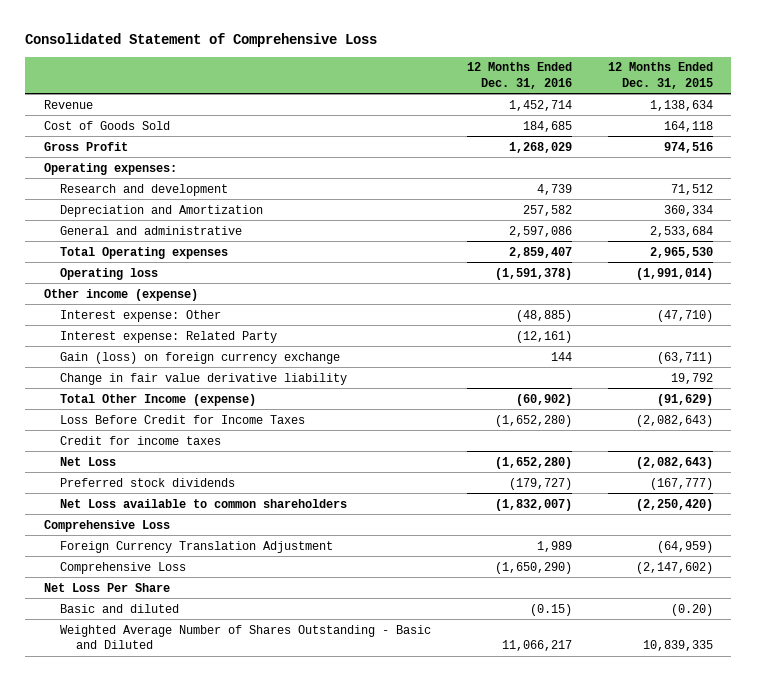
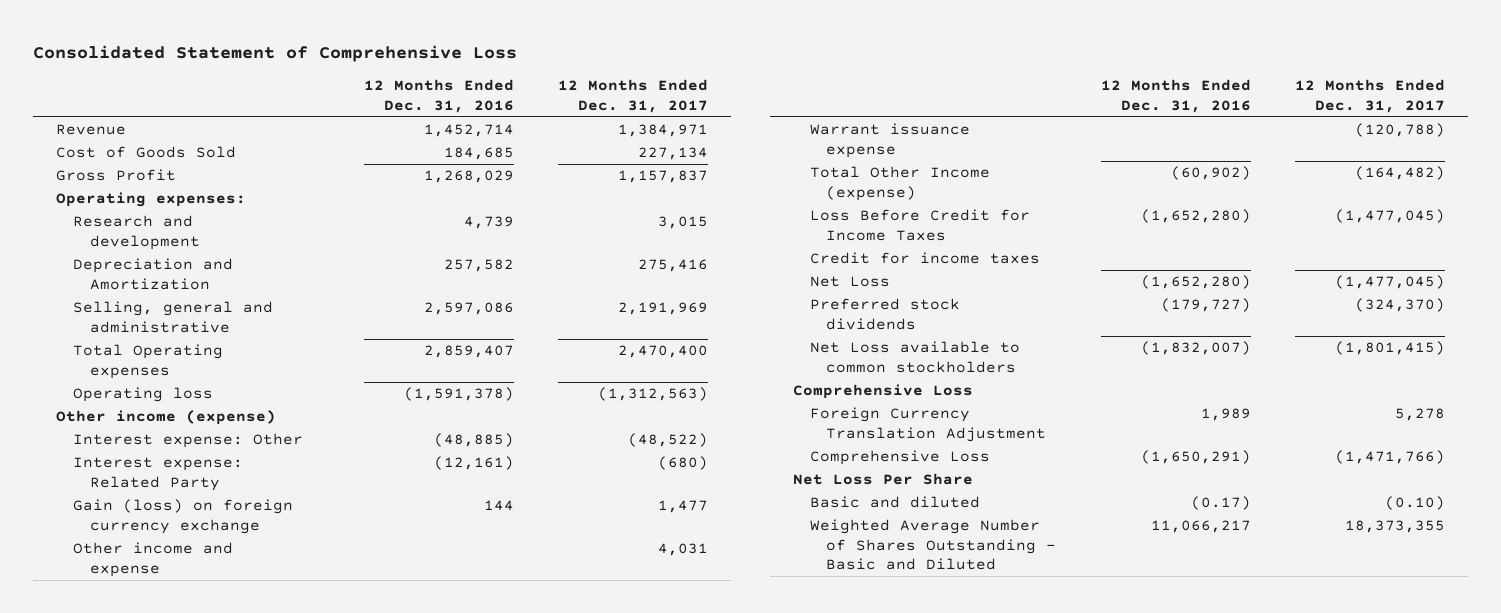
- | 12 Months Ended Dec. 31, 2016 | 12 Months Ended Dec. 31, 2015
+ | 12 Months Ended Dec. 31, 2016 | 12 Months Ended Dec. 31, 2017
- General and administrative | 2,597,086 | 2,533,684
+ Selling, general and administrative | 2,597,086 | 2,191,969
- Change in fair value derivative liability | | 19,792
+ Other income and expense | | 4,031
+ Warrant issuance expense | | (120,788)
- Net Loss available to common shareholders | (1,832,007) | (2,250,420)
+ Net Loss available to common stockholders | (1,832,007) | (1,801,415)
- Comprehensive Loss | (1,650,290) | (2,147,602)
+ Comprehensive Loss | (1,650,291) | (1,471,766)
- Basic and diluted | (0.15) | (0.20)
+ Basic and diluted | (0.17) | (0.10)

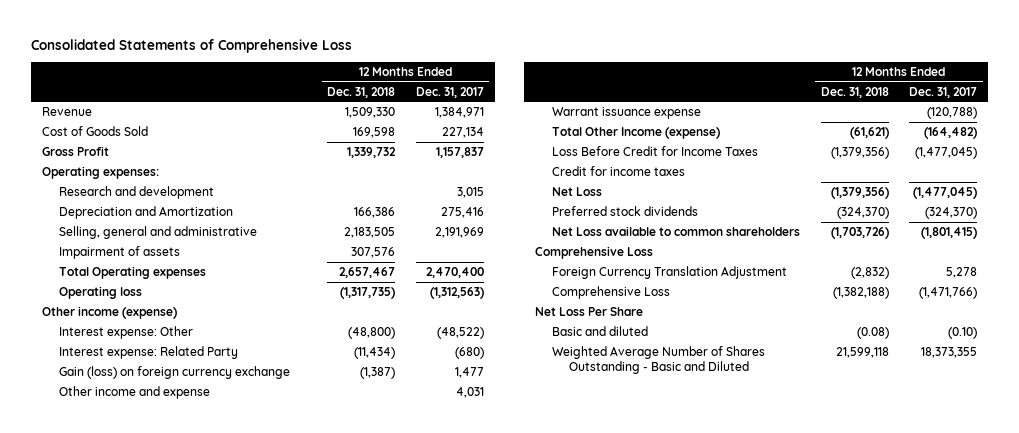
- Consolidated Statement of Comprehensive Loss
+ Consolidated Statements of Comprehensive Loss
- | 12 Months Ended Dec. 31, 2016 | 12 Months Ended Dec. 31, 2017
+ | 12 Months Ended Dec. 31, 2018 | 12 Months Ended Dec. 31, 2017
+ Impairment of assets | 307,576 |
- Net Loss available to common stockholders | (1,832,007) | (1,801,415)
+ Net Loss available to common shareholders | (1,703,726) | (1,801,415)

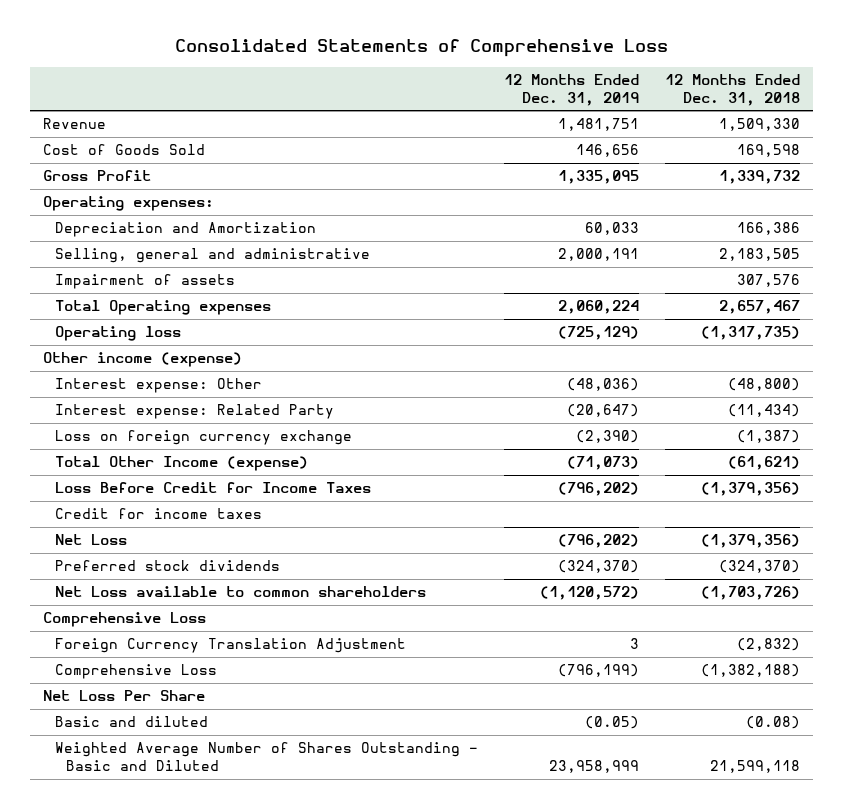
- | 12 Months Ended Dec. 31, 2018 | 12 Months Ended Dec. 31, 2017
+ | 12 Months Ended Dec. 31, 2019 | 12 Months Ended Dec. 31, 2018
- Research and development | | 3,015
- Gain (loss) on foreign currency exchange | (1,387) | 1,477
- Other income and expense | | 4,031
- Warrant issuance expense | | (120,788)
+ Loss on foreign currency exchange | (2,390) | (1,387)

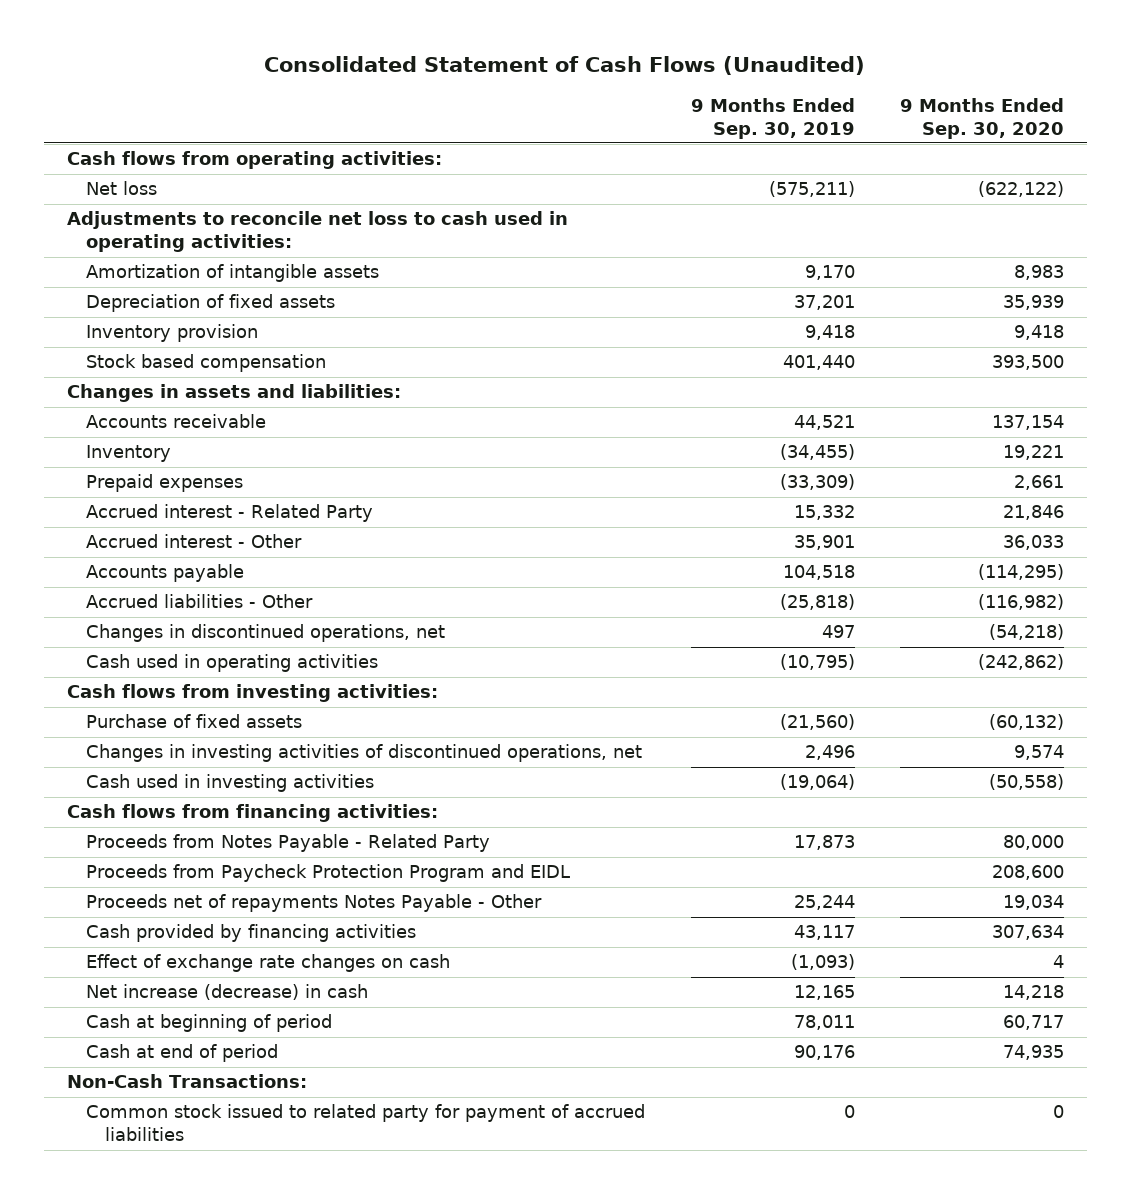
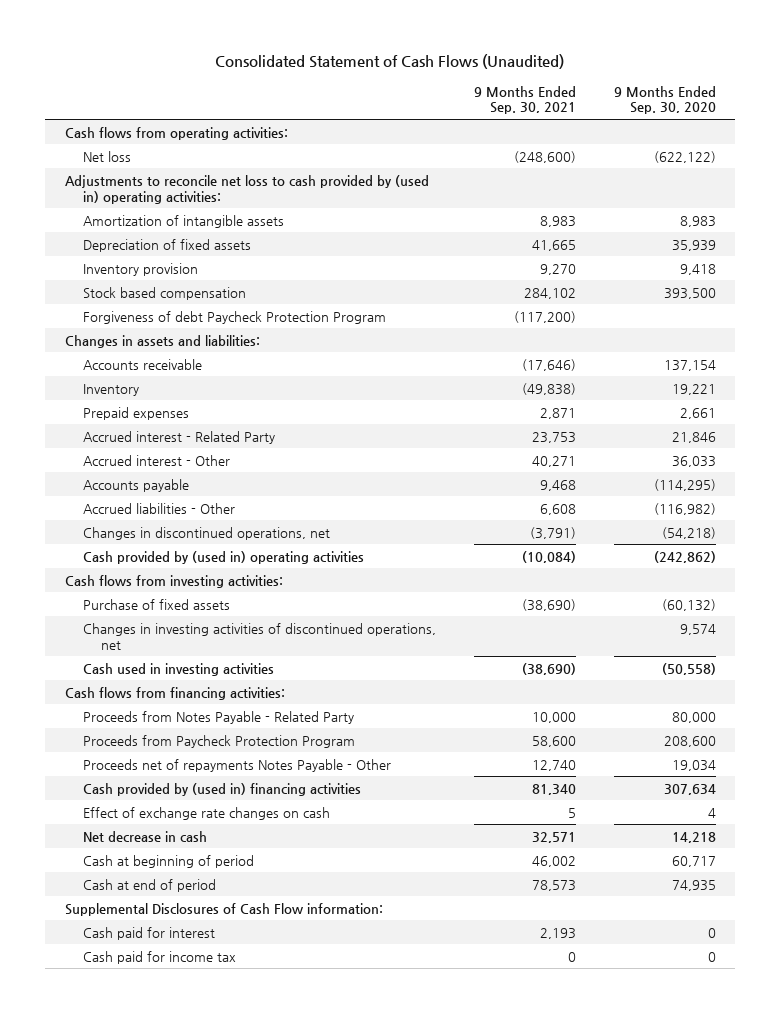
- | 9 Months Ended Sep. 30, 2019 | 9 Months Ended Sep. 30, 2020
+ | 9 Months Ended Sep. 30, 2021 | 9 Months Ended Sep. 30, 2020
- Adjustments to reconcile net loss to cash used in operating activities:
+ Adjustments to reconcile net loss to cash provided by (used in) operating activities:
+ Forgiveness of debt Paycheck Protection Program | (117,200) |
- Cash used in operating activities | (10,795) | (242,862)
+ Cash provided by (used in) operating activities | (10,084) | (242,862)
- Proceeds from Paycheck Protection Program and EIDL | | 208,600
+ Proceeds from Paycheck Protection Program | 58,600 | 208,600
- Cash provided by financing activities | 43,117 | 307,634
+ Cash provided by (used in) financing activities | 81,340 | 307,634
- Net increase (decrease) in cash | 12,165 | 14,218
+ Net decrease in cash | 32,571 | 14,218
- Non-Cash Transactions:
- Common stock issued to related party for payment of accrued liabilities | 0 | 0
+ Supplemental Disclosures of Cash Flow information:
+ Cash paid for interest | 2,193 | 0
+ Cash paid for income tax | 0 | 0

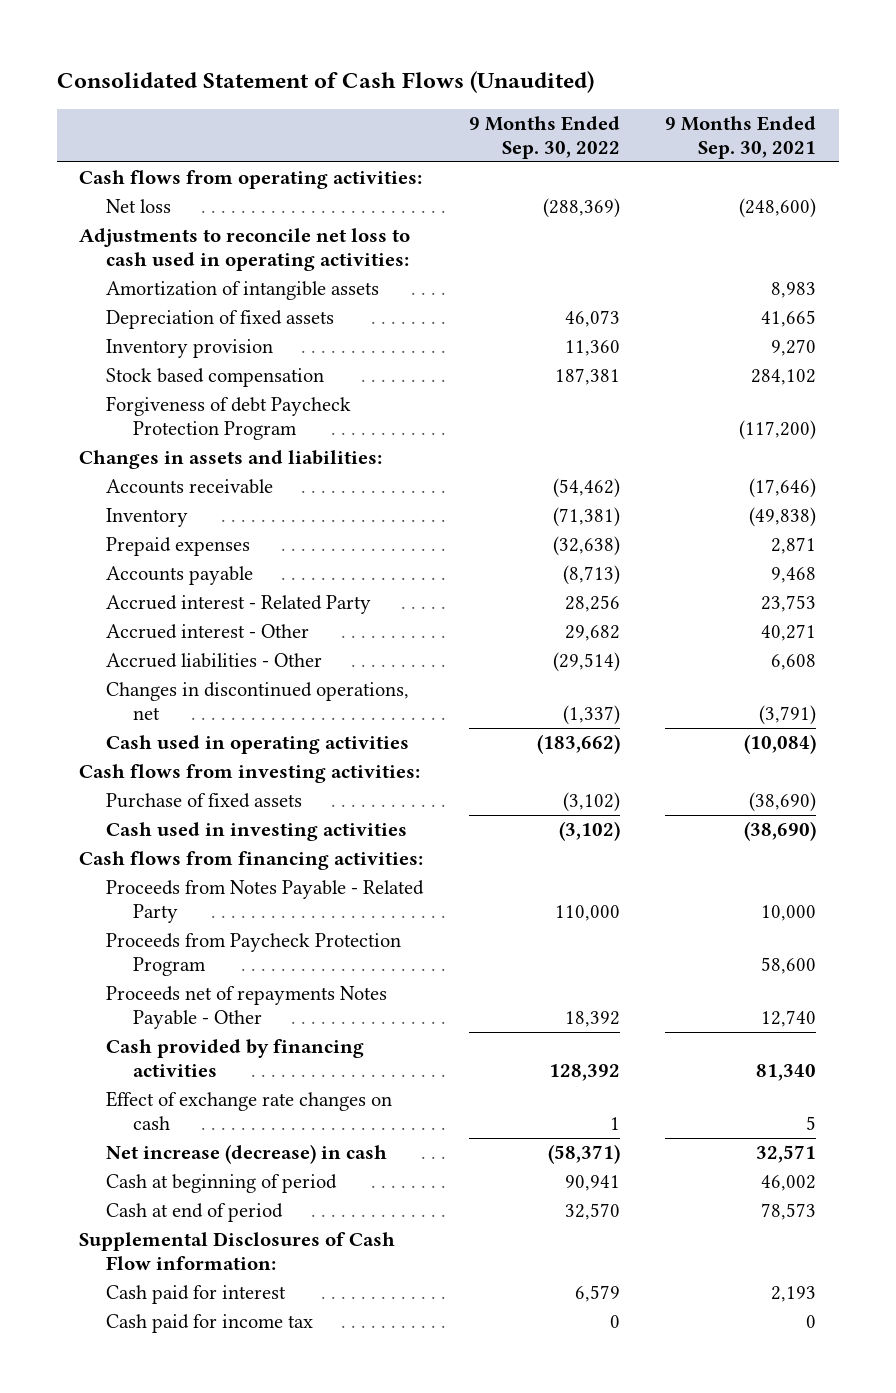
- | 9 Months Ended Sep. 30, 2021 | 9 Months Ended Sep. 30, 2020
+ | 9 Months Ended Sep. 30, 2022 | 9 Months Ended Sep. 30, 2021
- Adjustments to reconcile net loss to cash provided by (used in) operating activities:
+ Adjustments to reconcile net loss to cash used in operating activities:
moved up: Accounts payable | (8,713) | 9,468
- Cash provided by (used in) operating activities | (10,084) | (242,862)
+ Cash used in operating activities | (183,662) | (10,084)
- Changes in investing activities of discontinued operations, net | | 9,574
- Cash provided by (used in) financing activities | 81,340 | 307,634
+ Cash provided by financing activities | 128,392 | 81,340
- Net decrease in cash | 32,571 | 14,218
+ Net increase (decrease) in cash | (58,371) | 32,571

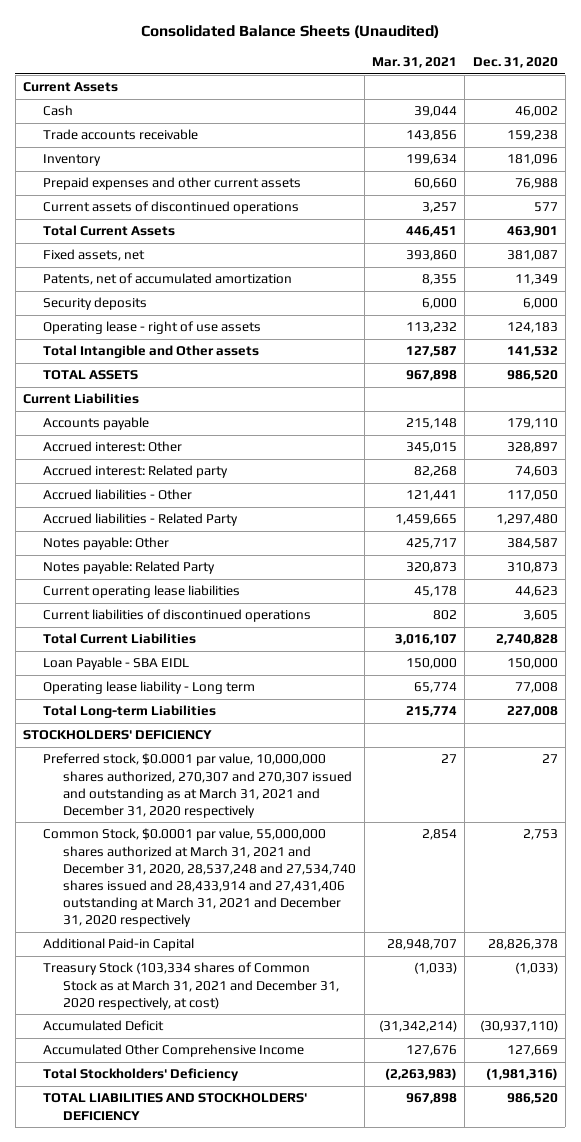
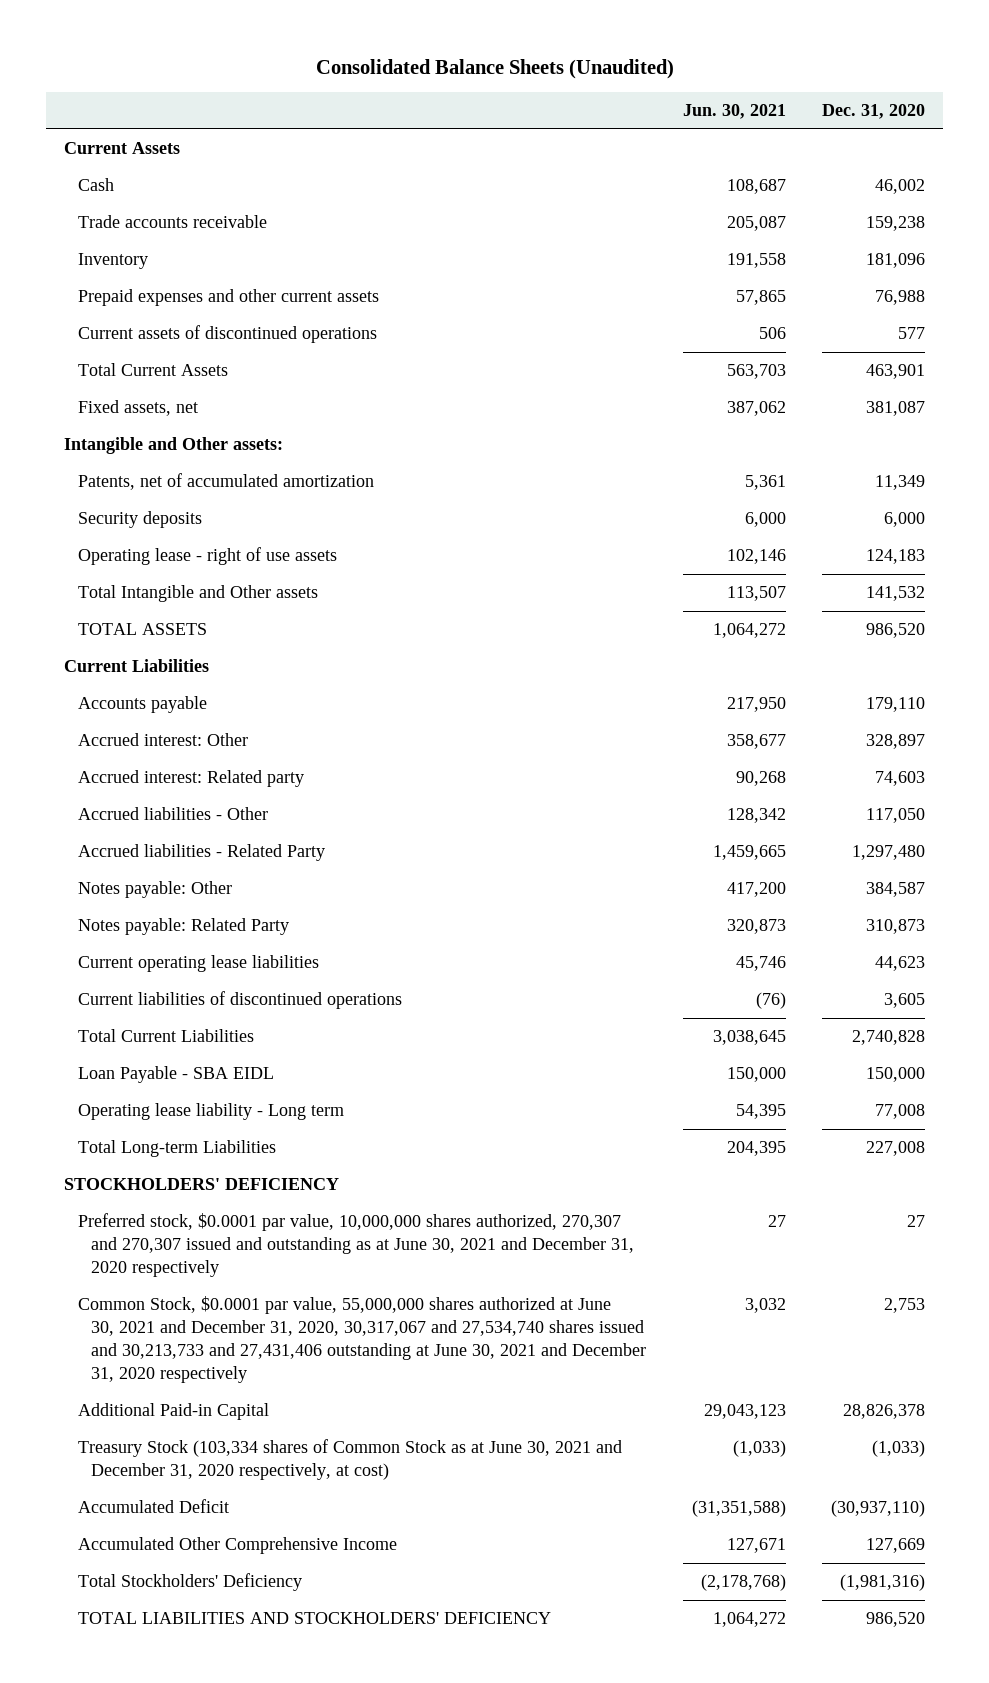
- | Mar. 31, 2021 | Dec. 31, 2020
+ | Jun. 30, 2021 | Dec. 31, 2020
+ Intangible and Other assets:
- Preferred stock, $0.0001 par value, 10,000,000 shares authorized, 270,307 and 270,307 issued and outstanding as at March 31, 2021 and December 31, 2020 respectively | 27 | 27
- Common Stock, $0.0001 par value, 55,000,000 shares authorized at March 31, 2021 and December 31, 2020, 28,537,248 and 27,534,740 shares issued and 28,433,914 and 27,431,406 outstanding at March 31, 2021 and December 31, 2020 respectively | 2,854 | 2,753
+ Preferred stock, $0.0001 par value, 10,000,000 shares authorized, 270,307 and 270,307 issued and outstanding as at June 30, 2021 and December 31, 2020 respectively | 27 | 27
+ Common Stock, $0.0001 par value, 55,000,000 shares authorized at June 30, 2021 and December 31, 2020, 30,317,067 and 27,534,740 shares issued and 30,213,733 and 27,431,406 outstanding at June 30, 2021 and December 31, 2020 respectively | 3,032 | 2,753
- Treasury Stock (103,334 shares of Common Stock as at March 31, 2021 and December 31, 2020 respectively, at cost) | (1,033) | (1,033)
+ Treasury Stock (103,334 shares of Common Stock as at June 30, 2021 and December 31, 2020 respectively, at cost) | (1,033) | (1,033)

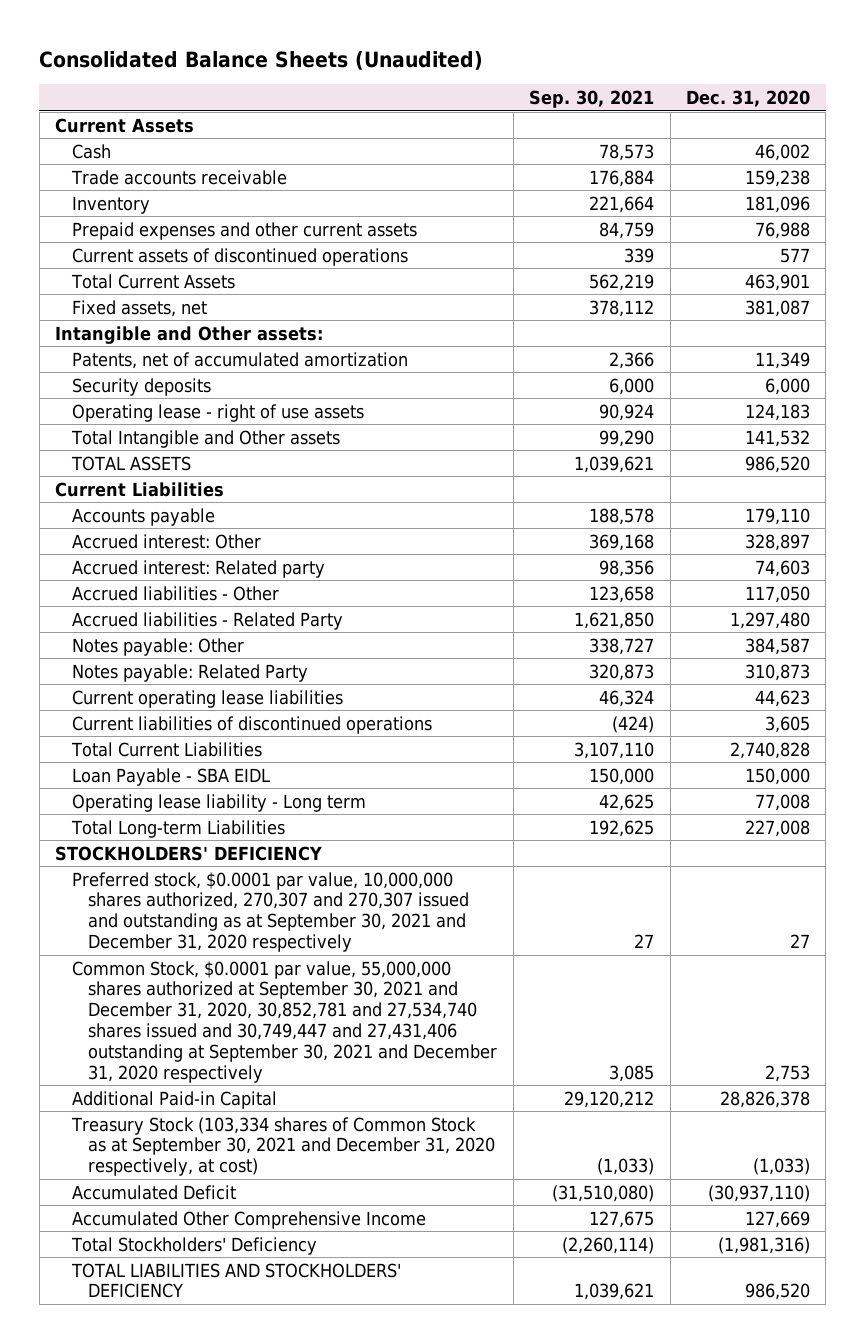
- | Jun. 30, 2021 | Dec. 31, 2020
+ | Sep. 30, 2021 | Dec. 31, 2020
- Preferred stock, $0.0001 par value, 10,000,000 shares authorized, 270,307 and 270,307 issued and outstanding as at June 30, 2021 and December 31, 2020 respectively | 27 | 27
- Common Stock, $0.0001 par value, 55,000,000 shares authorized at June 30, 2021 and December 31, 2020, 30,317,067 and 27,534,740 shares issued and 30,213,733 and 27,431,406 outstanding at June 30, 2021 and December 31, 2020 respectively | 3,032 | 2,753
+ Preferred stock, $0.0001 par value, 10,000,000 shares authorized, 270,307 and 270,307 issued and outstanding as at September 30, 2021 and December 31, 2020 respectively | 27 | 27
+ Common Stock, $0.0001 par value, 55,000,000 shares authorized at September 30, 2021 and December 31, 2020, 30,852,781 and 27,534,740 shares issued and 30,749,447 and 27,431,406 outstanding at September 30, 2021 and December 31, 2020 respectively | 3,085 | 2,753
- Treasury Stock (103,334 shares of Common Stock as at June 30, 2021 and December 31, 2020 respectively, at cost) | (1,033) | (1,033)
+ Treasury Stock (103,334 shares of Common Stock as at September 30, 2021 and December 31, 2020 respectively, at cost) | (1,033) | (1,033)

